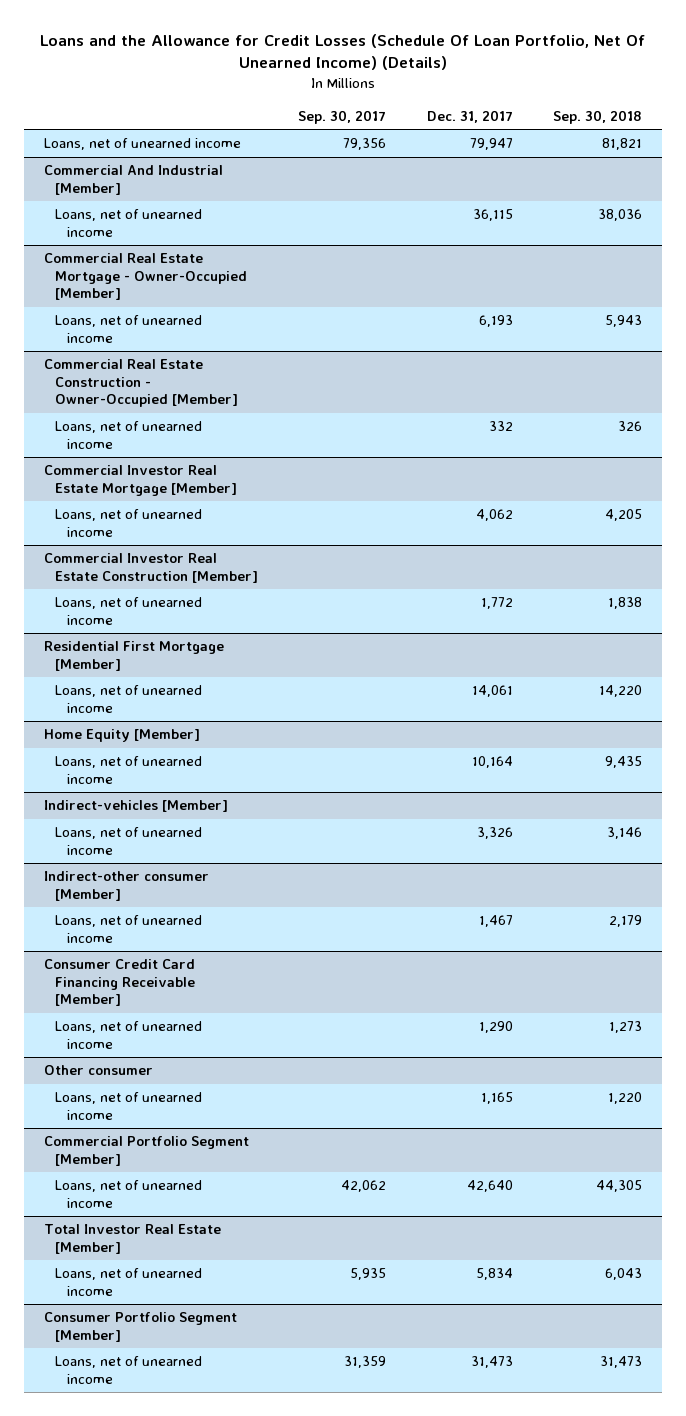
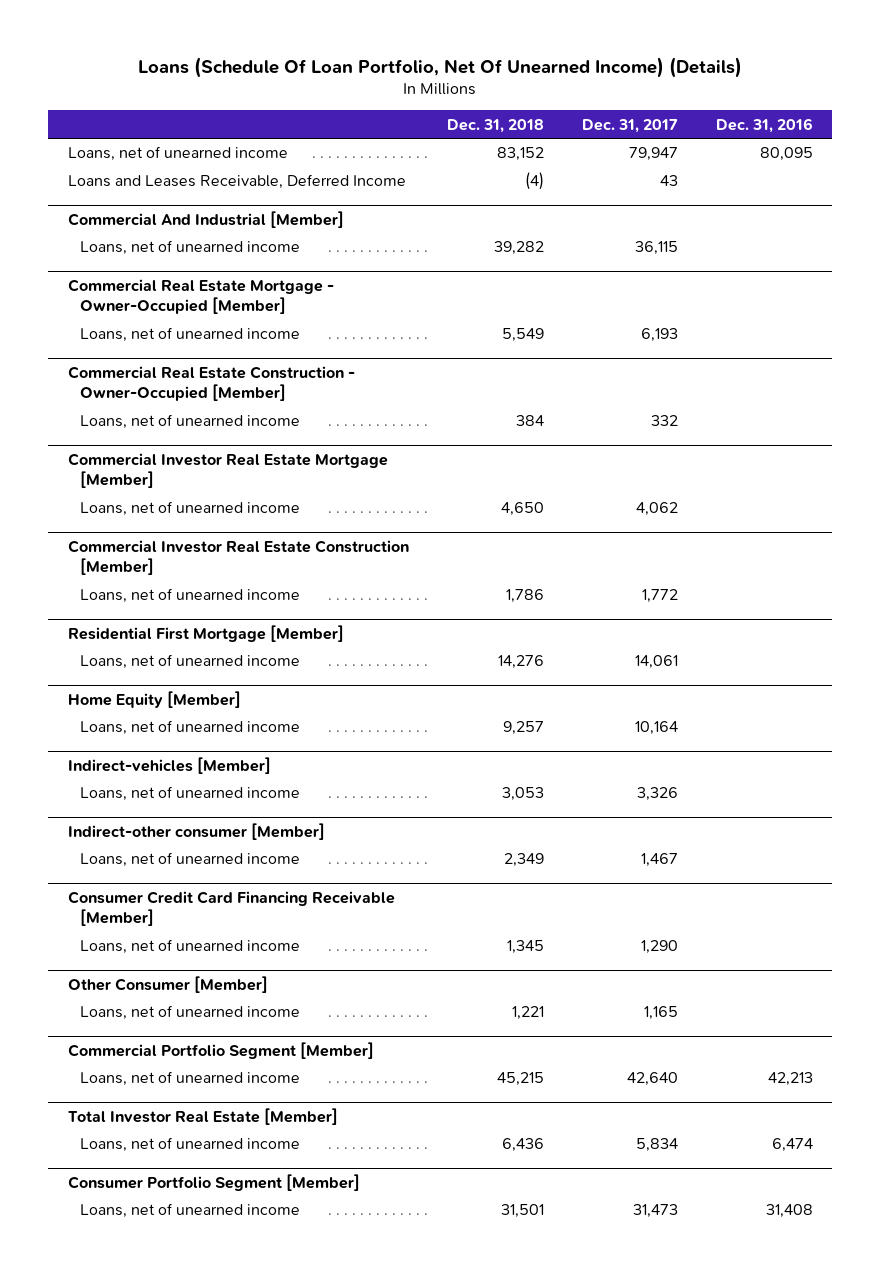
- Loans and the Allowance for Credit Losses (Schedule Of Loan Portfolio, Net Of Unearned Income) (Details)
+ Loans (Schedule Of Loan Portfolio, Net Of Unearned Income) (Details)
- | Sep. 30, 2017 | Dec. 31, 2017 | Sep. 30, 2018
+ | Dec. 31, 2018 | Dec. 31, 2017 | Dec. 31, 2016
+ Loans and Leases Receivable, Deferred Income | (4) | 43 |
- Other consumer
+ Other Consumer [Member]

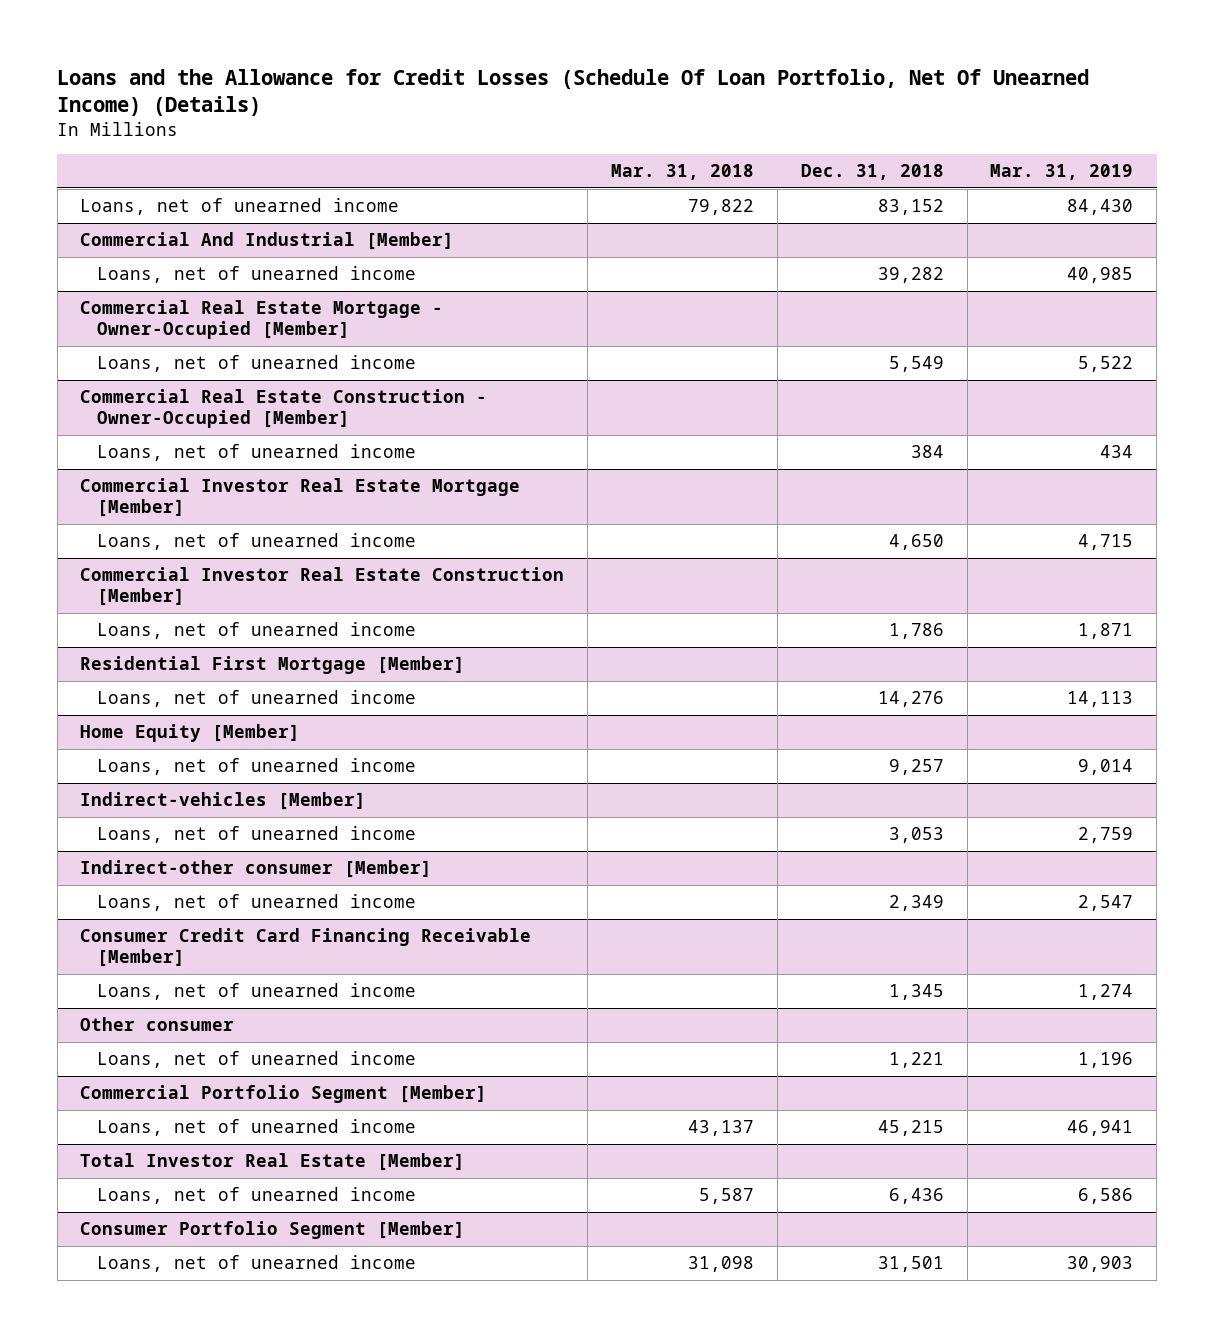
- Loans (Schedule Of Loan Portfolio, Net Of Unearned Income) (Details)
+ Loans and the Allowance for Credit Losses (Schedule Of Loan Portfolio, Net Of Unearned Income) (Details)
- | Dec. 31, 2018 | Dec. 31, 2017 | Dec. 31, 2016
+ | Mar. 31, 2018 | Dec. 31, 2018 | Mar. 31, 2019
- Loans and Leases Receivable, Deferred Income | (4) | 43 |
- Other Consumer [Member]
+ Other consumer

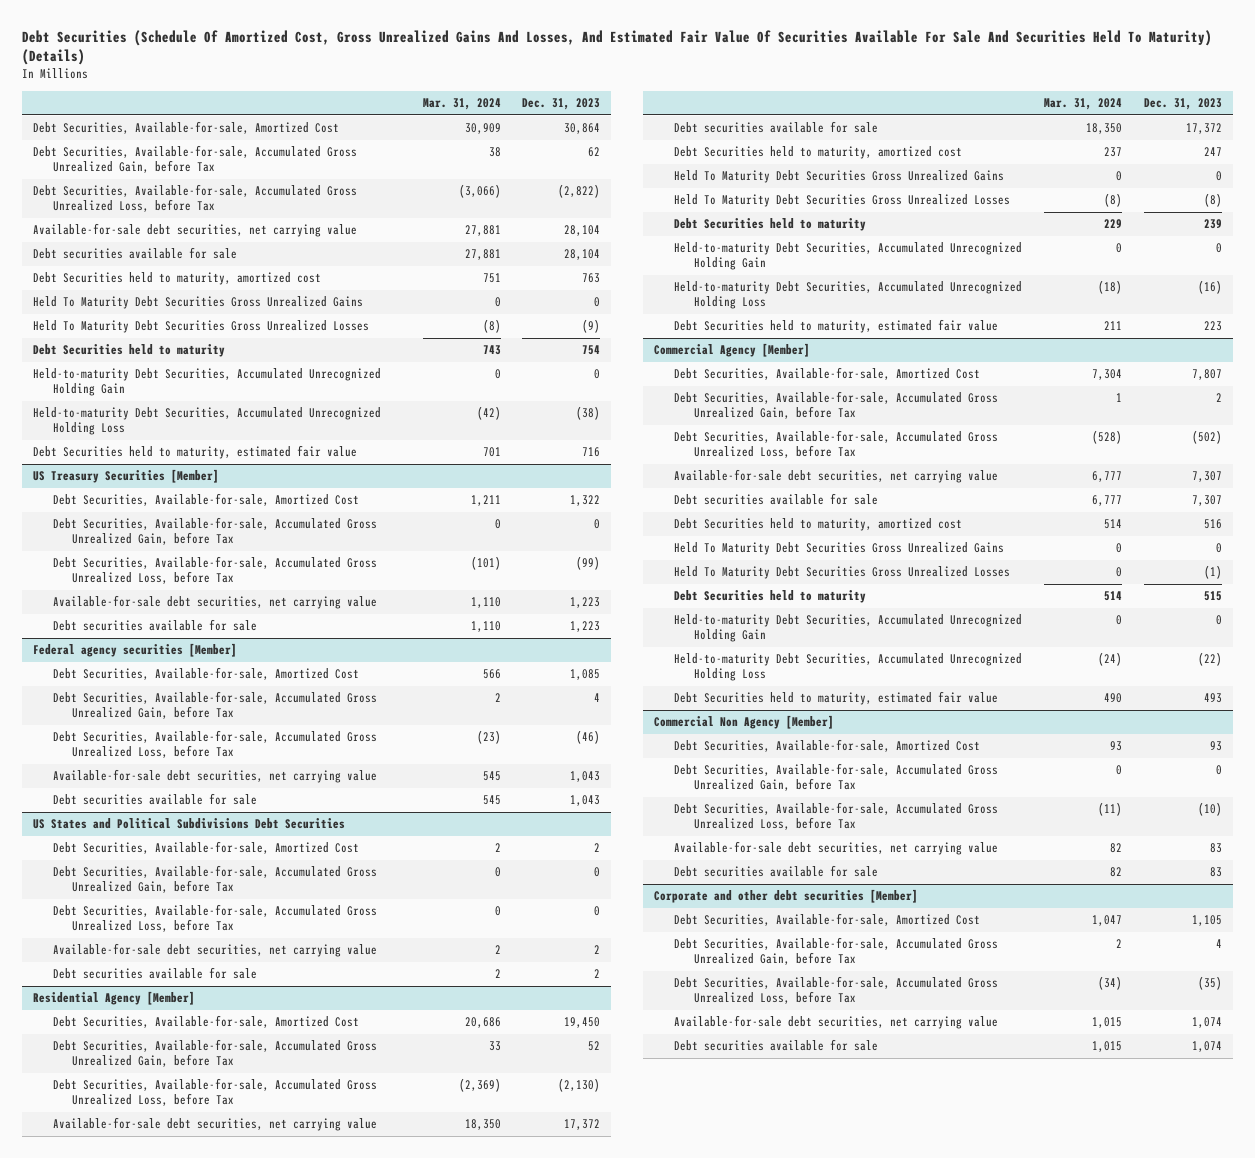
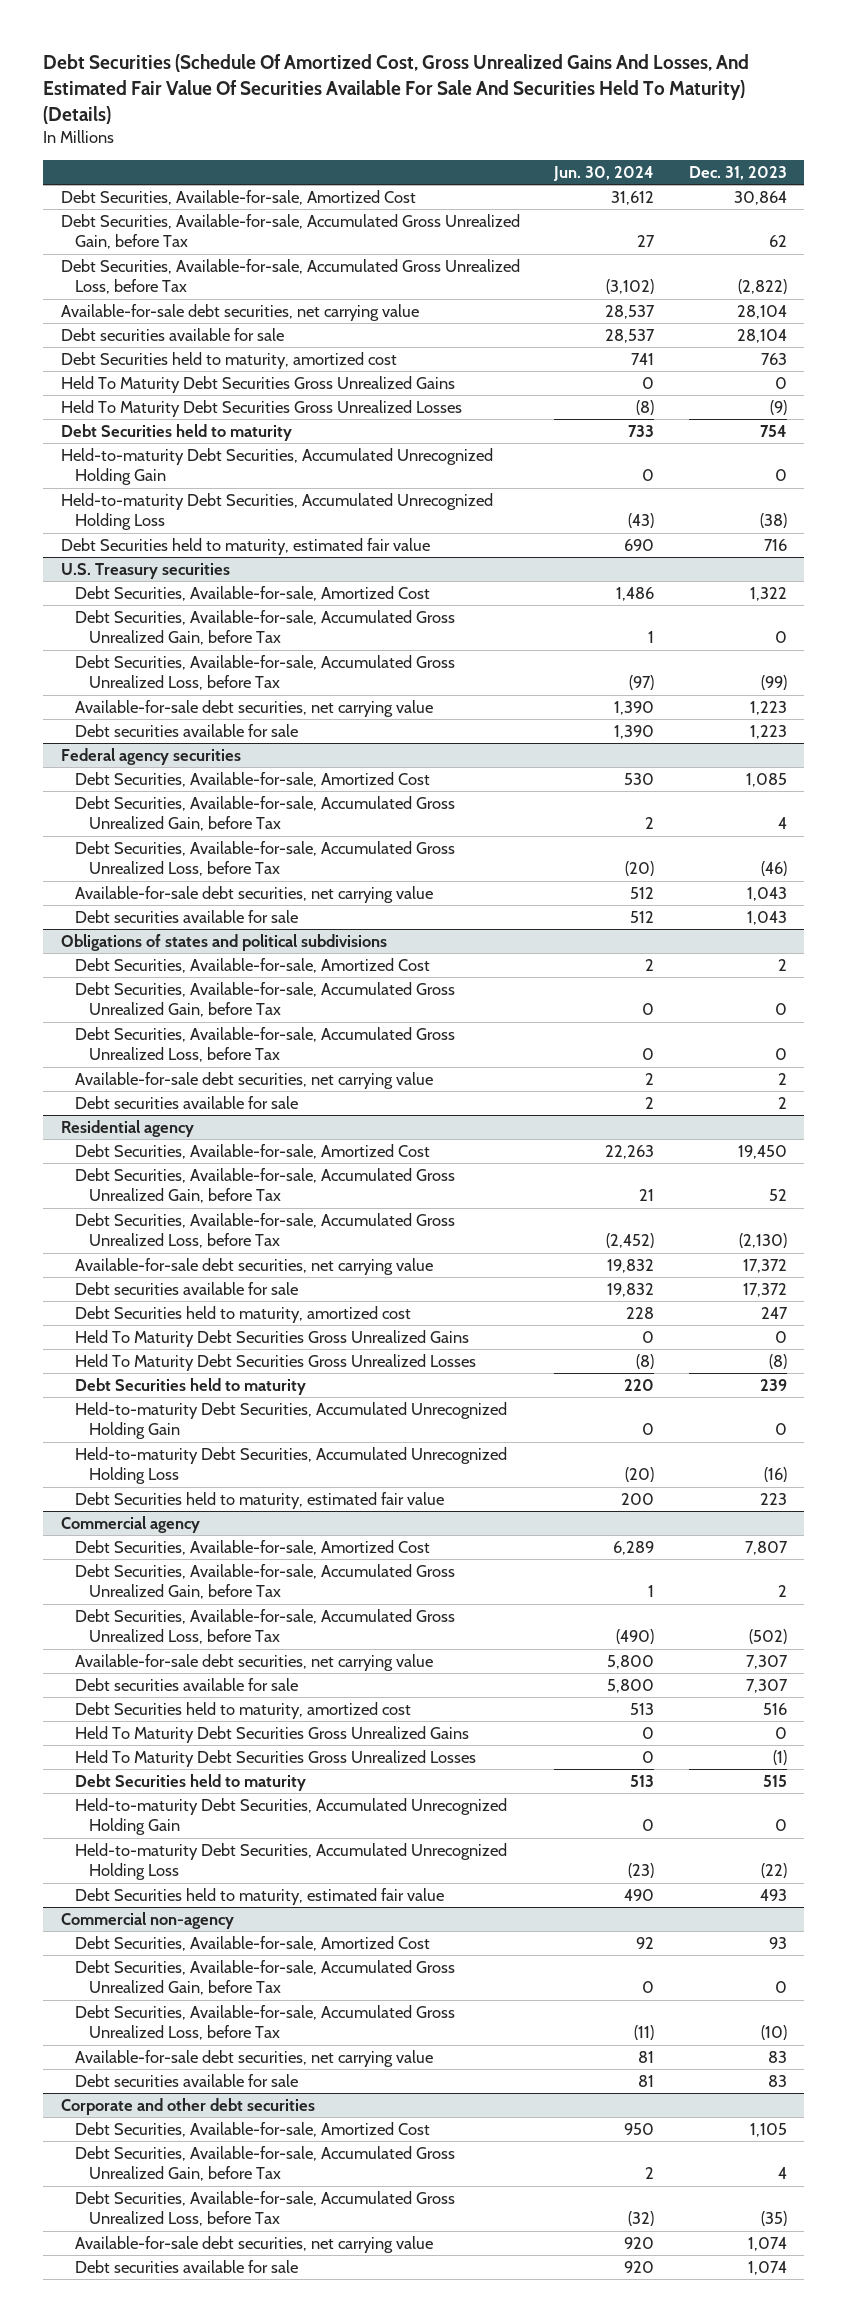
- | Mar. 31, 2024 | Dec. 31, 2023
+ | Jun. 30, 2024 | Dec. 31, 2023
- US Treasury Securities [Member]
+ U.S. Treasury securities
- Federal agency securities [Member]
+ Federal agency securities
- US States and Political Subdivisions Debt Securities
+ Obligations of states and political subdivisions
- Residential Agency [Member]
+ Residential agency
- Commercial Agency [Member]
+ Commercial agency
- Commercial Non Agency [Member]
+ Commercial non-agency
- Corporate and other debt securities [Member]
+ Corporate and other debt securities

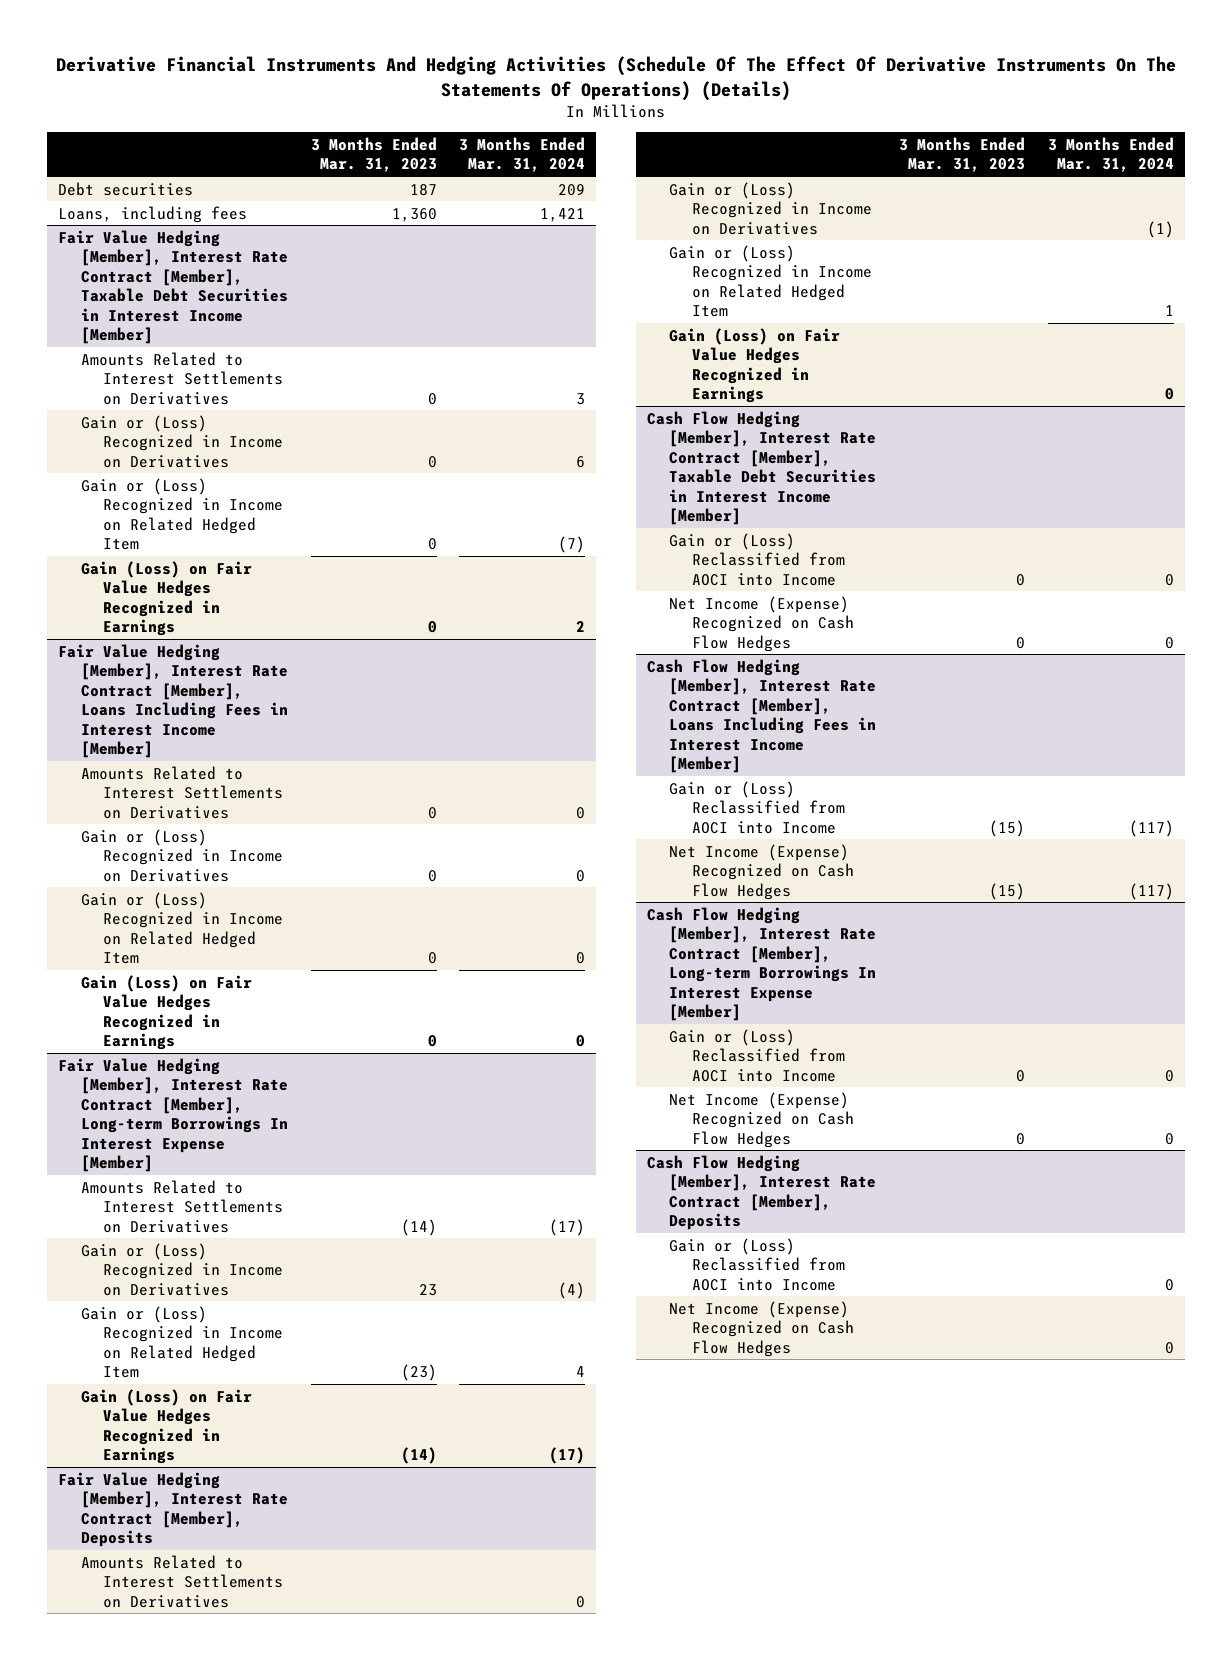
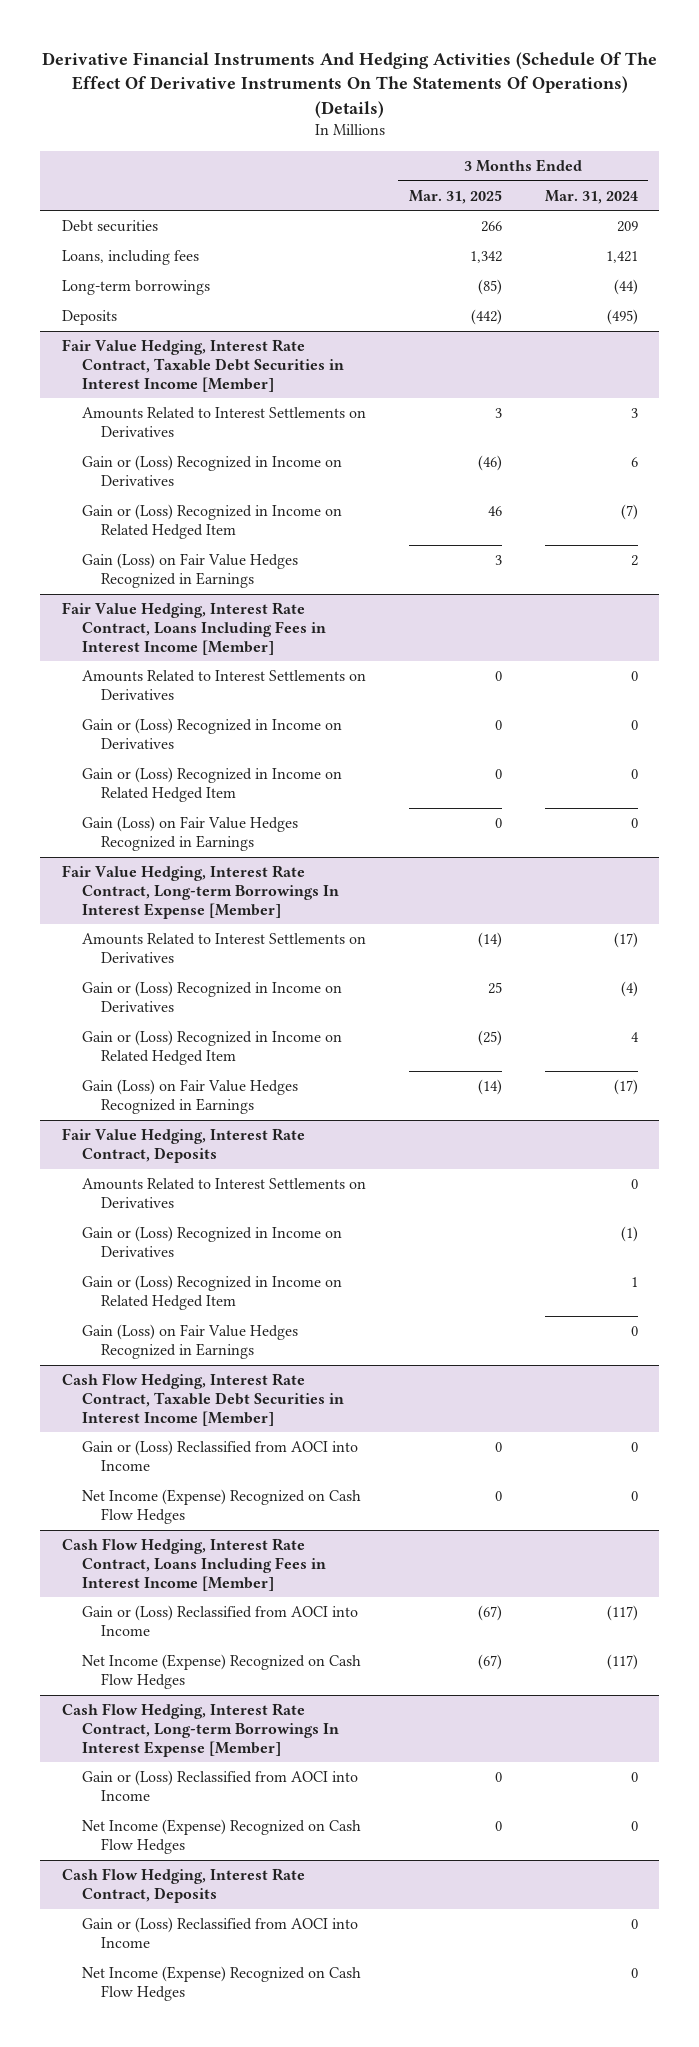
- | 3 Months Ended Mar. 31, 2023 | 3 Months Ended Mar. 31, 2024
+ | 3 Months Ended Mar. 31, 2025 | 3 Months Ended Mar. 31, 2024
- Fair Value Hedging [Member], Interest Rate Contract [Member], Taxable Debt Securities in Interest Income [Member]
+ Long-term borrowings | (85) | (44)
+ Deposits | (442) | (495)
+ Fair Value Hedging, Interest Rate Contract, Taxable Debt Securities in Interest Income [Member]
- Fair Value Hedging [Member], Interest Rate Contract [Member], Loans Including Fees in Interest Income [Member]
+ Fair Value Hedging, Interest Rate Contract, Loans Including Fees in Interest Income [Member]
- Fair Value Hedging [Member], Interest Rate Contract [Member], Long-term Borrowings In Interest Expense [Member]
+ Fair Value Hedging, Interest Rate Contract, Long-term Borrowings In Interest Expense [Member]
- Fair Value Hedging [Member], Interest Rate Contract [Member], Deposits
+ Fair Value Hedging, Interest Rate Contract, Deposits
- Cash Flow Hedging [Member], Interest Rate Contract [Member], Taxable Debt Securities in Interest Income [Member]
+ Cash Flow Hedging, Interest Rate Contract, Taxable Debt Securities in Interest Income [Member]
- Cash Flow Hedging [Member], Interest Rate Contract [Member], Loans Including Fees in Interest Income [Member]
+ Cash Flow Hedging, Interest Rate Contract, Loans Including Fees in Interest Income [Member]
- Cash Flow Hedging [Member], Interest Rate Contract [Member], Long-term Borrowings In Interest Expense [Member]
+ Cash Flow Hedging, Interest Rate Contract, Long-term Borrowings In Interest Expense [Member]
- Cash Flow Hedging [Member], Interest Rate Contract [Member], Deposits
+ Cash Flow Hedging, Interest Rate Contract, Deposits

